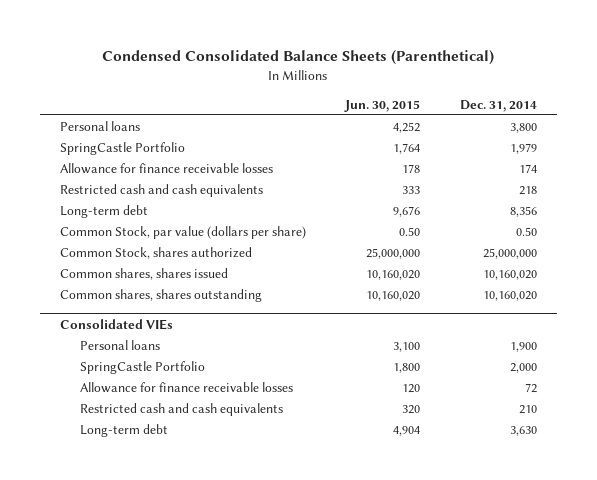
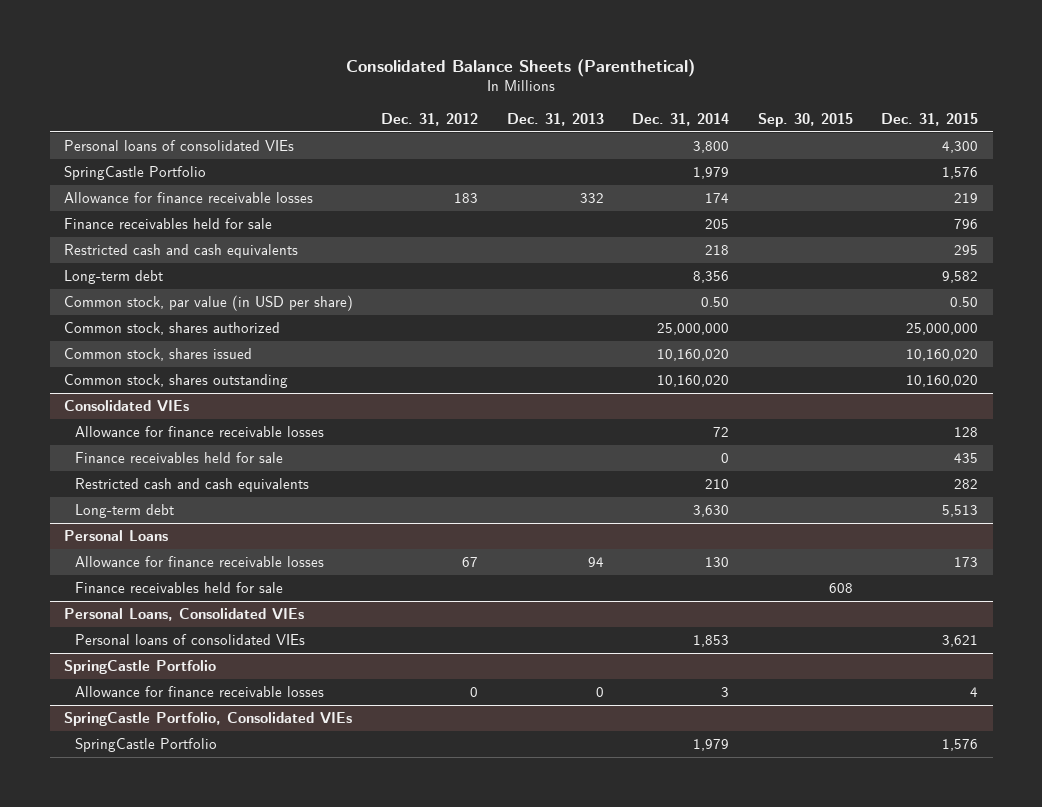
- Condensed Consolidated Balance Sheets (Parenthetical)
+ Consolidated Balance Sheets (Parenthetical)
- | Jun. 30, 2015 | Dec. 31, 2014
+ | Dec. 31, 2012 | Dec. 31, 2013 | Dec. 31, 2014 | Sep. 30, 2015 | Dec. 31, 2015
- Personal loans | 4,252 | 3,800
+ Personal loans of consolidated VIEs | | | 3,800 | | 4,300
+ Finance receivables held for sale | | | 205 | | 796
- Common Stock, par value (dollars per share) | 0.50 | 0.50
- Common Stock, shares authorized | 25,000,000 | 25,000,000
- Common shares, shares issued | 10,160,020 | 10,160,020
- Common shares, shares outstanding | 10,160,020 | 10,160,020
+ Common stock, par value (in USD per share) | | | 0.50 | | 0.50
+ Common stock, shares authorized | | | 25,000,000 | | 25,000,000
+ Common stock, shares issued | | | 10,160,020 | | 10,160,020
+ Common stock, shares outstanding | | | 10,160,020 | | 10,160,020
@ Consolidated VIEs
- Personal loans | 3,100 | 1,900
- SpringCastle Portfolio | 1,800 | 2,000
+ Finance receivables held for sale | | | 0 | | 435
+ Personal Loans
+ Allowance for finance receivable losses | 67 | 94 | 130 | | 173
+ Finance receivables held for sale | | | | 608 |
+ Personal Loans, Consolidated VIEs
+ Personal loans of consolidated VIEs | | | 1,853 | | 3,621
+ SpringCastle Portfolio
+ Allowance for finance receivable losses | 0 | 0 | 3 | | 4
+ SpringCastle Portfolio, Consolidated VIEs
+ SpringCastle Portfolio | | | 1,979 | | 1,576

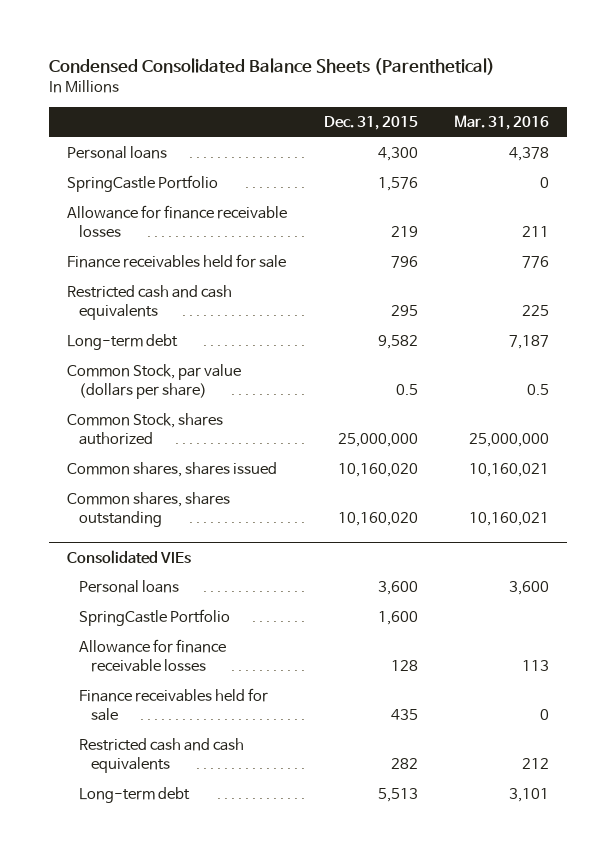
- Consolidated Balance Sheets (Parenthetical)
+ Condensed Consolidated Balance Sheets (Parenthetical)
- | Dec. 31, 2012 | Dec. 31, 2013 | Dec. 31, 2014 | Sep. 30, 2015 | Dec. 31, 2015
+ | Dec. 31, 2015 | Mar. 31, 2016
- Personal loans of consolidated VIEs | | | 3,800 | | 4,300
+ Personal loans | 4,300 | 4,378
- Common stock, par value (in USD per share) | | | 0.50 | | 0.50
- Common stock, shares authorized | | | 25,000,000 | | 25,000,000
- Common stock, shares issued | | | 10,160,020 | | 10,160,020
- Common stock, shares outstanding | | | 10,160,020 | | 10,160,020
+ Common Stock, par value (dollars per share) | 0.5 | 0.5
+ Common Stock, shares authorized | 25,000,000 | 25,000,000
+ Common shares, shares issued | 10,160,020 | 10,160,021
+ Common shares, shares outstanding | 10,160,020 | 10,160,021
@ Consolidated VIEs
+ Personal loans | 3,600 | 3,600
+ SpringCastle Portfolio | 1,600 |
- Personal Loans
- Allowance for finance receivable losses | 67 | 94 | 130 | | 173
- Finance receivables held for sale | | | | 608 |
- Personal Loans, Consolidated VIEs
- Personal loans of consolidated VIEs | | | 1,853 | | 3,621
- SpringCastle Portfolio
- Allowance for finance receivable losses | 0 | 0 | 3 | | 4
- SpringCastle Portfolio, Consolidated VIEs
- SpringCastle Portfolio | | | 1,979 | | 1,576

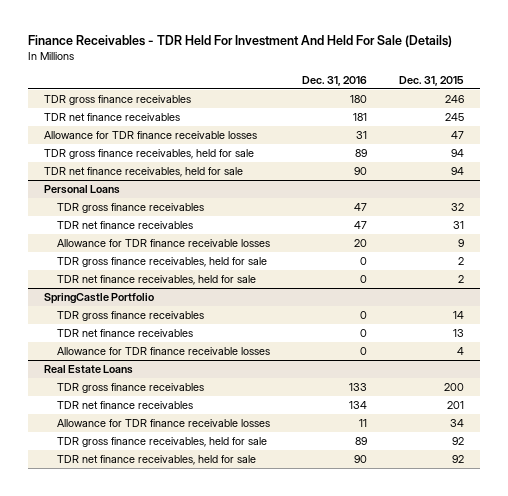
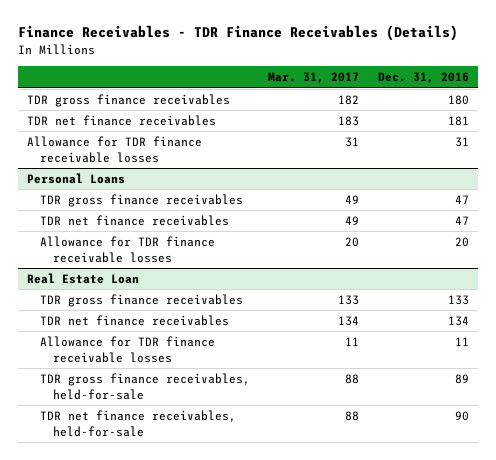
- Finance Receivables - TDR Held For Investment And Held For Sale (Details)
+ Finance Receivables - TDR Finance Receivables (Details)
- | Dec. 31, 2016 | Dec. 31, 2015
+ | Mar. 31, 2017 | Dec. 31, 2016
- TDR gross finance receivables, held for sale | 89 | 94
- TDR net finance receivables, held for sale | 90 | 94
@ Personal Loans
- TDR gross finance receivables, held for sale | 0 | 2
- TDR net finance receivables, held for sale | 0 | 2
- SpringCastle Portfolio
- TDR gross finance receivables | 0 | 14
- TDR net finance receivables | 0 | 13
- Allowance for TDR finance receivable losses | 0 | 4
- Real Estate Loans
+ Real Estate Loan
- TDR gross finance receivables, held for sale | 89 | 92
- TDR net finance receivables, held for sale | 90 | 92
+ TDR gross finance receivables, held-for-sale | 88 | 89
+ TDR net finance receivables, held-for-sale | 88 | 90

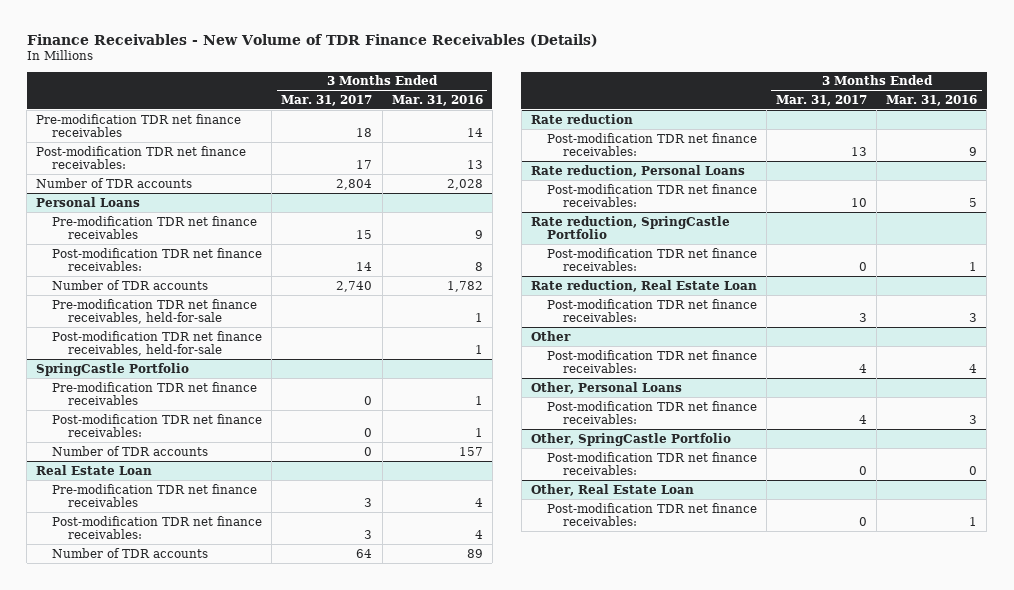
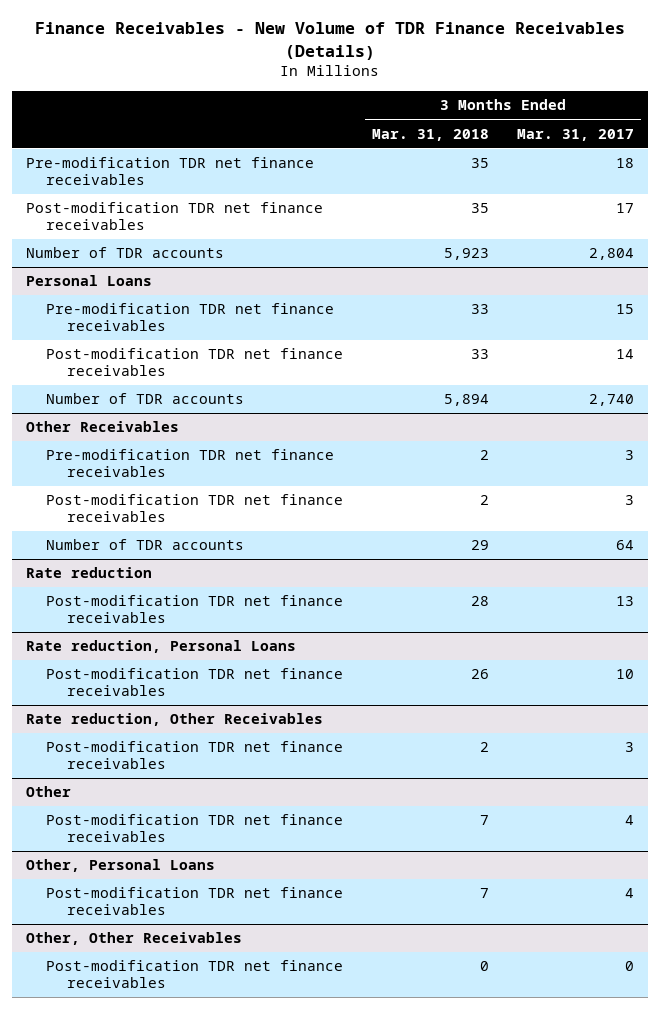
- | 3 Months Ended Mar. 31, 2017 | 3 Months Ended Mar. 31, 2016
+ | 3 Months Ended Mar. 31, 2018 | 3 Months Ended Mar. 31, 2017
- Post-modification TDR net finance receivables: | 17 | 13
+ Post-modification TDR net finance receivables | 35 | 17
@ Personal Loans
- Post-modification TDR net finance receivables: | 14 | 8
+ Post-modification TDR net finance receivables | 33 | 14
- Pre-modification TDR net finance receivables, held-for-sale | | 1
- Post-modification TDR net finance receivables, held-for-sale | | 1
- SpringCastle Portfolio
- Pre-modification TDR net finance receivables | 0 | 1
- Post-modification TDR net finance receivables: | 0 | 1
- Number of TDR accounts | 0 | 157
- Real Estate Loan
+ Other Receivables
- Post-modification TDR net finance receivables: | 3 | 4
+ Post-modification TDR net finance receivables | 2 | 3
@ Rate reduction
- Post-modification TDR net finance receivables: | 13 | 9
+ Post-modification TDR net finance receivables | 28 | 13
@ Rate reduction, Personal Loans
- Post-modification TDR net finance receivables: | 10 | 5
- Rate reduction, SpringCastle Portfolio
- Post-modification TDR net finance receivables: | 0 | 1
- Rate reduction, Real Estate Loan
- Post-modification TDR net finance receivables: | 3 | 3
@ Rate reduction, Personal Loans
+ Post-modification TDR net finance receivables | 26 | 10
+ Rate reduction, Other Receivables
+ Post-modification TDR net finance receivables | 2 | 3
@ Other
- Post-modification TDR net finance receivables: | 4 | 4
+ Post-modification TDR net finance receivables | 7 | 4
@ Other, Personal Loans
- Post-modification TDR net finance receivables: | 4 | 3
- Other, SpringCastle Portfolio
- Post-modification TDR net finance receivables: | 0 | 0
- Other, Real Estate Loan
- Post-modification TDR net finance receivables: | 0 | 1
@ Other, Personal Loans
+ Post-modification TDR net finance receivables | 7 | 4
+ Other, Other Receivables
+ Post-modification TDR net finance receivables | 0 | 0

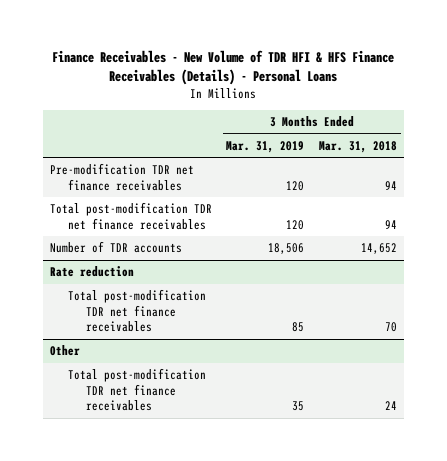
- Finance Receivables - New Volume of TDR Finance Receivables (Details)
+ Finance Receivables - New Volume of TDR HFI & HFS Finance Receivables (Details) - Personal Loans
- | 3 Months Ended Mar. 31, 2018 | 3 Months Ended Mar. 31, 2017
+ | 3 Months Ended Mar. 31, 2019 | 3 Months Ended Mar. 31, 2018
- Pre-modification TDR net finance receivables | 35 | 18
- Post-modification TDR net finance receivables | 35 | 17
- Number of TDR accounts | 5,923 | 2,804
- Personal Loans
- Pre-modification TDR net finance receivables | 33 | 15
- Post-modification TDR net finance receivables | 33 | 14
- Number of TDR accounts | 5,894 | 2,740
- Other Receivables
- Pre-modification TDR net finance receivables | 2 | 3
- Post-modification TDR net finance receivables | 2 | 3
- Number of TDR accounts | 29 | 64
+ Pre-modification TDR net finance receivables | 120 | 94
+ Total post-modification TDR net finance receivables | 120 | 94
+ Number of TDR accounts | 18,506 | 14,652
@ Rate reduction
- Post-modification TDR net finance receivables | 28 | 13
- Rate reduction, Personal Loans
- Post-modification TDR net finance receivables | 26 | 10
- Rate reduction, Other Receivables
- Post-modification TDR net finance receivables | 2 | 3
@ Rate reduction
+ Total post-modification TDR net finance receivables | 85 | 70
@ Other
- Post-modification TDR net finance receivables | 7 | 4
- Other, Personal Loans
- Post-modification TDR net finance receivables | 7 | 4
- Other, Other Receivables
- Post-modification TDR net finance receivables | 0 | 0
@ Other
+ Total post-modification TDR net finance receivables | 35 | 24

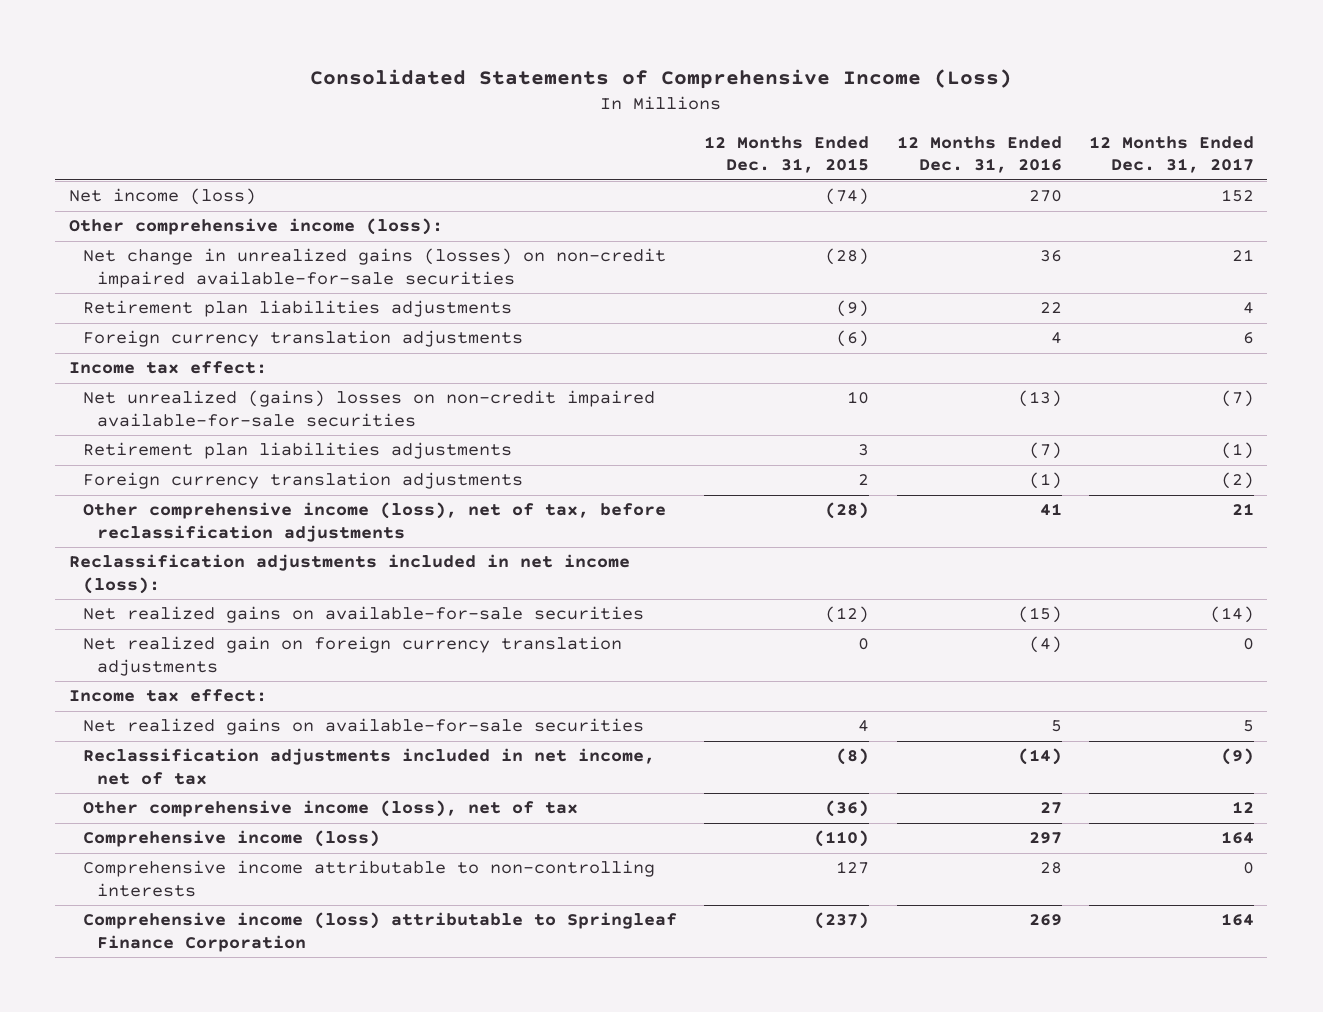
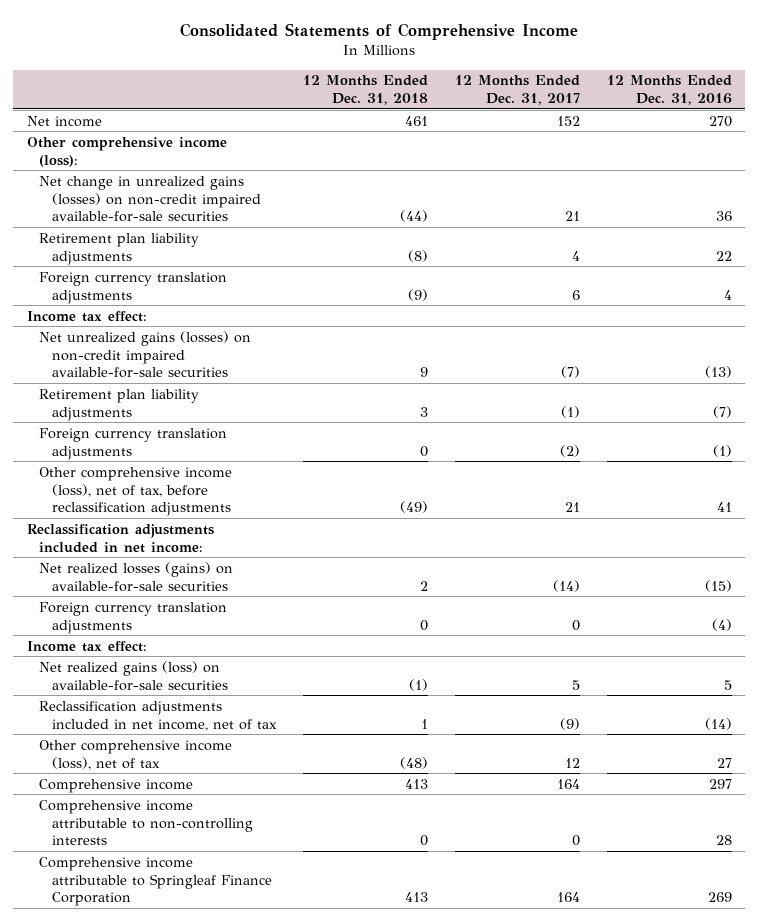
- Consolidated Statements of Comprehensive Income (Loss)
+ Consolidated Statements of Comprehensive Income
- | 12 Months Ended Dec. 31, 2015 | 12 Months Ended Dec. 31, 2016 | 12 Months Ended Dec. 31, 2017
+ | 12 Months Ended Dec. 31, 2018 | 12 Months Ended Dec. 31, 2017 | 12 Months Ended Dec. 31, 2016
- Net income (loss) | (74) | 270 | 152
+ Net income | 461 | 152 | 270
- Retirement plan liabilities adjustments | (9) | 22 | 4
+ Retirement plan liability adjustments | (8) | 4 | 22
- Net unrealized (gains) losses on non-credit impaired available-for-sale securities | 10 | (13) | (7)
- Retirement plan liabilities adjustments | 3 | (7) | (1)
+ Net unrealized gains (losses) on non-credit impaired available-for-sale securities | 9 | (7) | (13)
+ Retirement plan liability adjustments | 3 | (1) | (7)
- Reclassification adjustments included in net income (loss):
- Net realized gains on available-for-sale securities | (12) | (15) | (14)
- Net realized gain on foreign currency translation adjustments | 0 | (4) | 0
+ Reclassification adjustments included in net income:
+ Net realized losses (gains) on available-for-sale securities | 2 | (14) | (15)
+ Foreign currency translation adjustments | 0 | 0 | (4)
- Net realized gains on available-for-sale securities | 4 | 5 | 5
+ Net realized gains (loss) on available-for-sale securities | (1) | 5 | 5
- Comprehensive income (loss) | (110) | 297 | 164
+ Comprehensive income | 413 | 164 | 297
- Comprehensive income (loss) attributable to Springleaf Finance Corporation | (237) | 269 | 164
+ Comprehensive income attributable to Springleaf Finance Corporation | 413 | 164 | 269

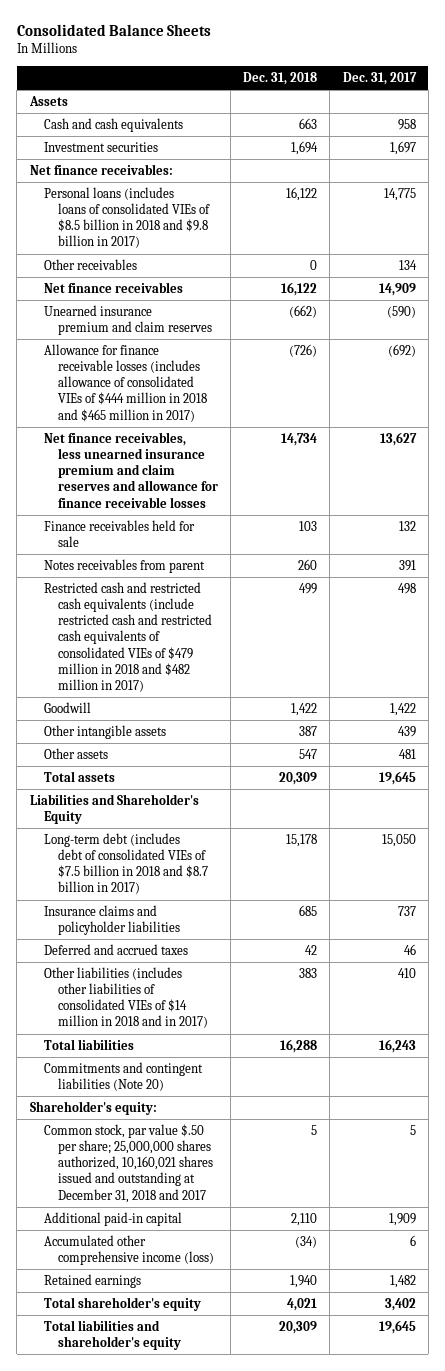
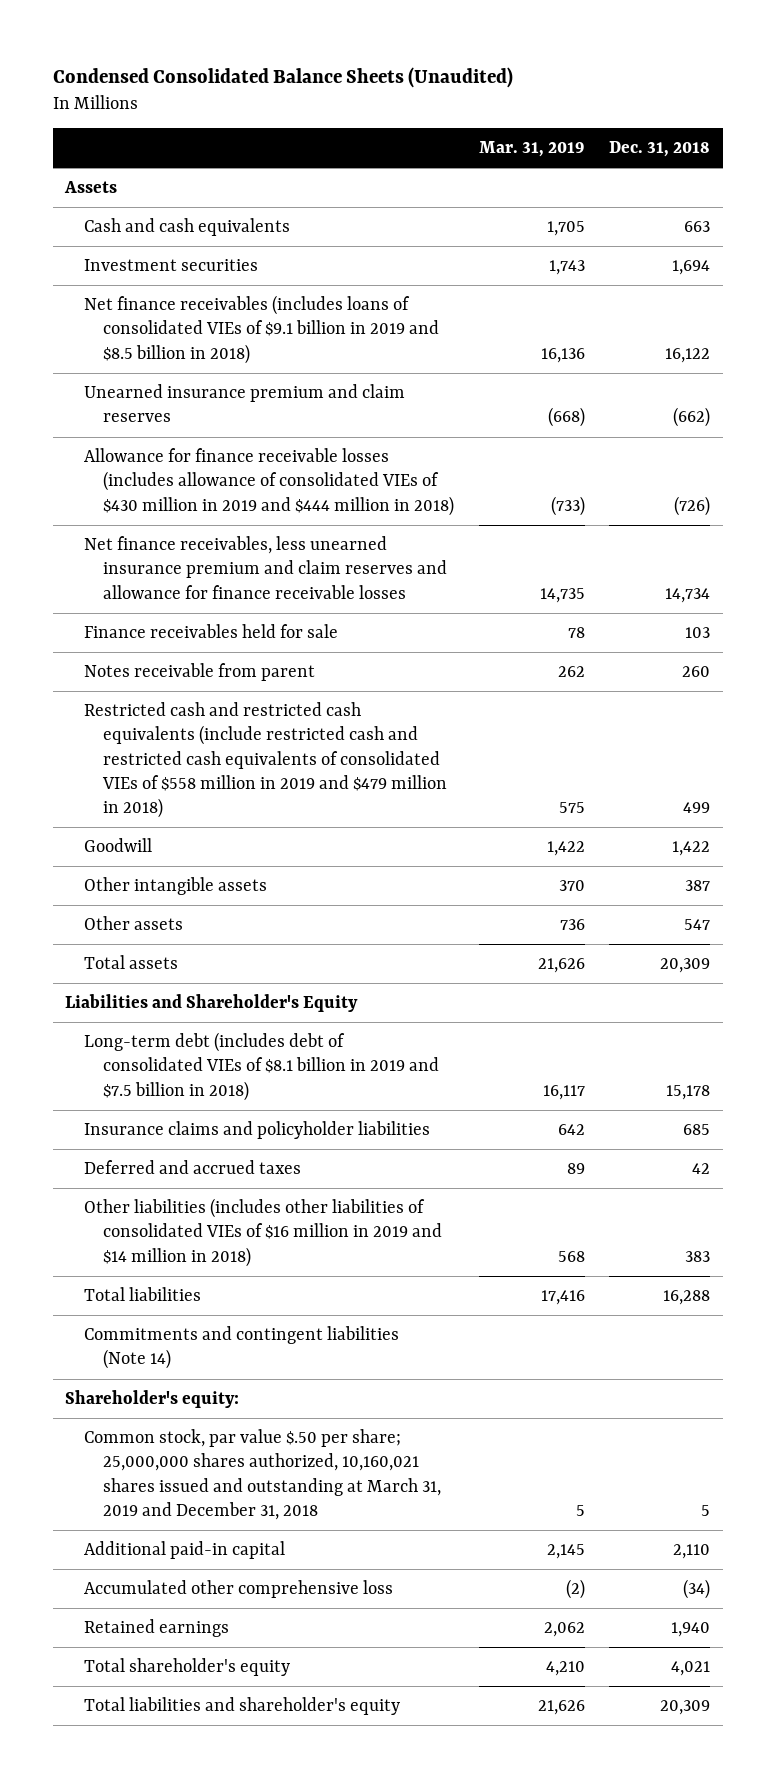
- Consolidated Balance Sheets
+ Condensed Consolidated Balance Sheets (Unaudited)
- | Dec. 31, 2018 | Dec. 31, 2017
+ | Mar. 31, 2019 | Dec. 31, 2018
- Net finance receivables:
- Personal loans (includes loans of consolidated VIEs of $8.5 billion in 2018 and $9.8 billion in 2017) | 16,122 | 14,775
- Other receivables | 0 | 134
- Net finance receivables | 16,122 | 14,909
+ Net finance receivables (includes loans of consolidated VIEs of $9.1 billion in 2019 and $8.5 billion in 2018) | 16,136 | 16,122
- Allowance for finance receivable losses (includes allowance of consolidated VIEs of $444 million in 2018 and $465 million in 2017) | (726) | (692)
+ Allowance for finance receivable losses (includes allowance of consolidated VIEs of $430 million in 2019 and $444 million in 2018) | (733) | (726)
- Notes receivables from parent | 260 | 391
- Restricted cash and restricted cash equivalents (include restricted cash and restricted cash equivalents of consolidated VIEs of $479 million in 2018 and $482 million in 2017) | 499 | 498
+ Notes receivable from parent | 262 | 260
+ Restricted cash and restricted cash equivalents (include restricted cash and restricted cash equivalents of consolidated VIEs of $558 million in 2019 and $479 million in 2018) | 575 | 499
- Long-term debt (includes debt of consolidated VIEs of $7.5 billion in 2018 and $8.7 billion in 2017) | 15,178 | 15,050
+ Long-term debt (includes debt of consolidated VIEs of $8.1 billion in 2019 and $7.5 billion in 2018) | 16,117 | 15,178
- Other liabilities (includes other liabilities of consolidated VIEs of $14 million in 2018 and in 2017) | 383 | 410
+ Other liabilities (includes other liabilities of consolidated VIEs of $16 million in 2019 and $14 million in 2018) | 568 | 383
- Commitments and contingent liabilities (Note 20)
+ Commitments and contingent liabilities (Note 14)
- Common stock, par value $.50 per share; 25,000,000 shares authorized, 10,160,021 shares issued and outstanding at December 31, 2018 and 2017 | 5 | 5
+ Common stock, par value $.50 per share; 25,000,000 shares authorized, 10,160,021 shares issued and outstanding at March 31, 2019 and December 31, 2018 | 5 | 5
- Accumulated other comprehensive income (loss) | (34) | 6
+ Accumulated other comprehensive loss | (2) | (34)

